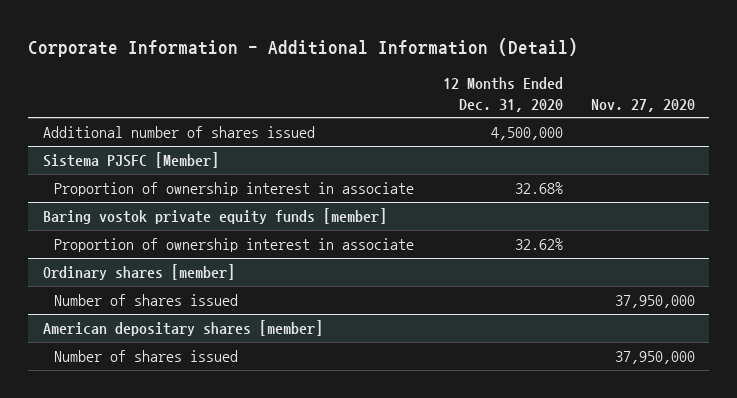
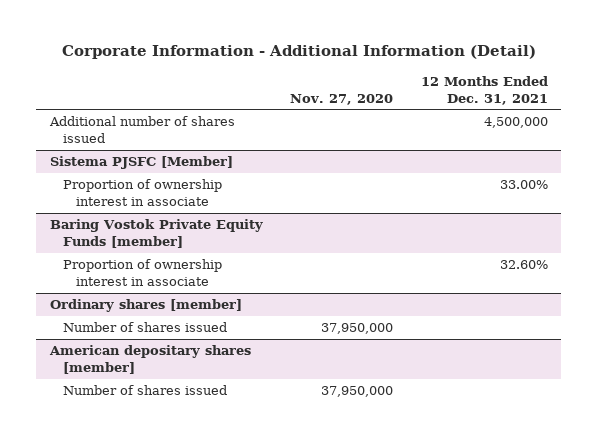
- | 12 Months Ended Dec. 31, 2020 | Nov. 27, 2020
+ | Nov. 27, 2020 | 12 Months Ended Dec. 31, 2021
- Baring vostok private equity funds [member]
+ Baring Vostok Private Equity Funds [member]

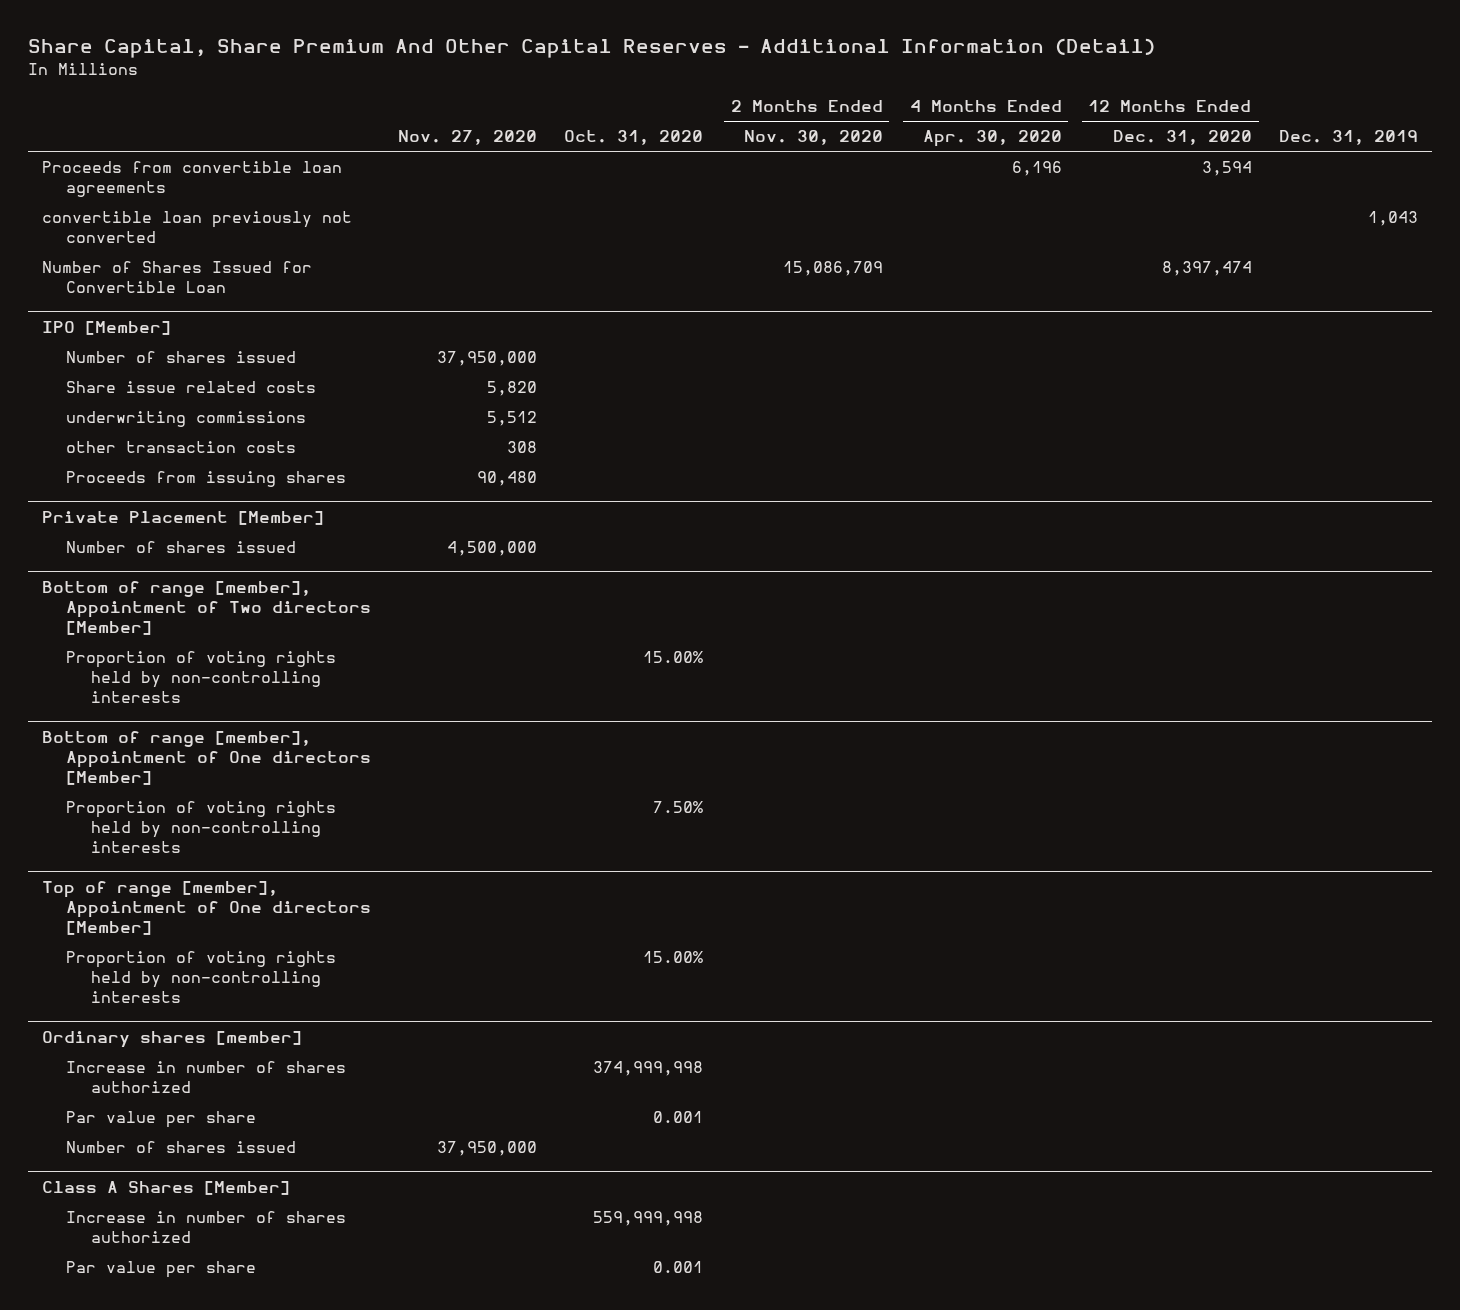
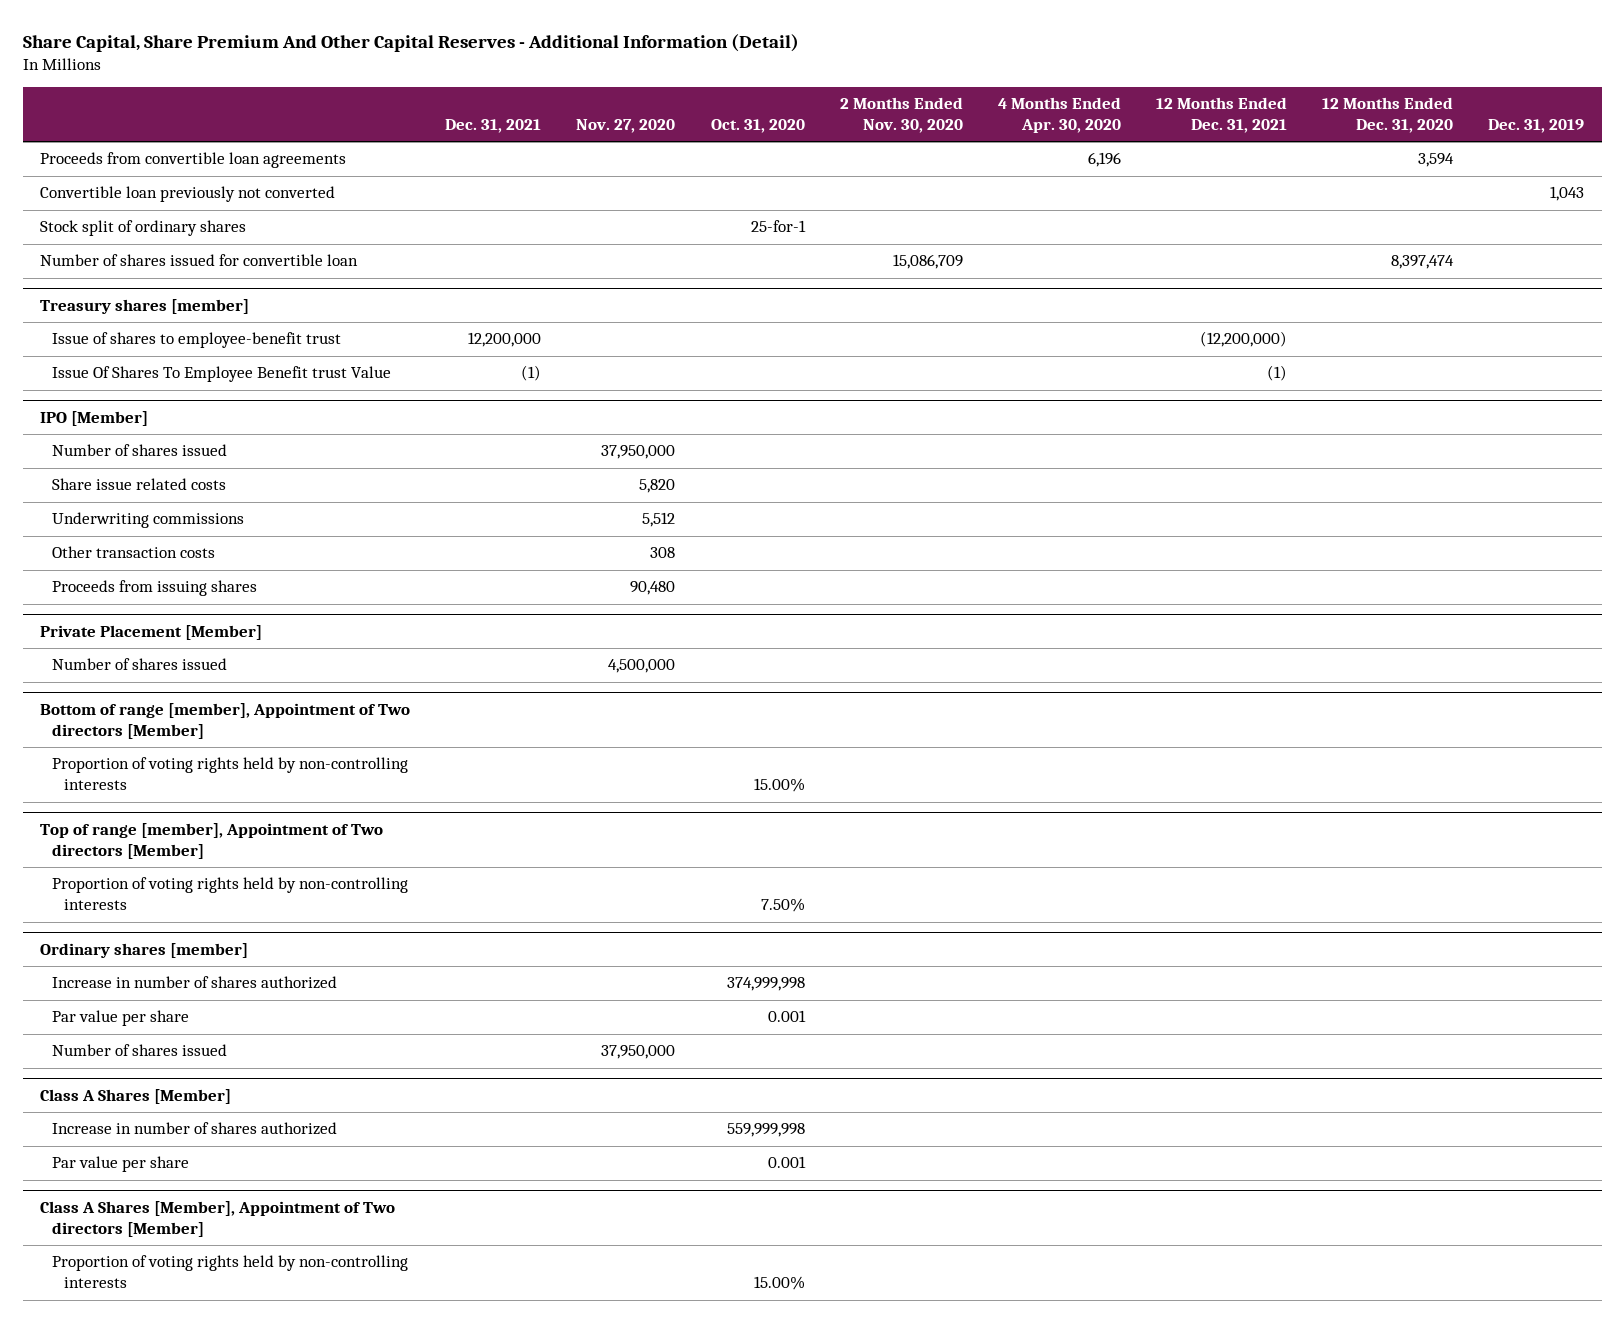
- | Nov. 27, 2020 | Oct. 31, 2020 | 2 Months Ended Nov. 30, 2020 | 4 Months Ended Apr. 30, 2020 | 12 Months Ended Dec. 31, 2020 | Dec. 31, 2019
+ | Dec. 31, 2021 | Nov. 27, 2020 | Oct. 31, 2020 | 2 Months Ended Nov. 30, 2020 | 4 Months Ended Apr. 30, 2020 | 12 Months Ended Dec. 31, 2021 | 12 Months Ended Dec. 31, 2020 | Dec. 31, 2019
- convertible loan previously not converted | | | | | | 1,043
- Number of Shares Issued for Convertible Loan | | | 15,086,709 | | 8,397,474 |
+ Convertible loan previously not converted | | | | | | | | 1,043
+ Stock split of ordinary shares | | | 25-for-1 | | | | |
+ Number of shares issued for convertible loan | | | | 15,086,709 | | | 8,397,474 |
+ Treasury shares [member]
+ Issue of shares to employee-benefit trust | 12,200,000 | | | | | (12,200,000) | |
+ Issue Of Shares To Employee Benefit trust Value | (1) | | | | | (1) | |
@ IPO [Member]
- underwriting commissions | 5,512 | | | | |
- other transaction costs | 308 | | | | |
+ Underwriting commissions | | 5,512 | | | | | |
+ Other transaction costs | | 308 | | | | | |
- Bottom of range [member], Appointment of One directors [Member]
- Proportion of voting rights held by non-controlling interests | | 7.50% | | | |
- Top of range [member], Appointment of One directors [Member]
- Proportion of voting rights held by non-controlling interests | | 15.00% | | | |
+ Top of range [member], Appointment of Two directors [Member]
+ Proportion of voting rights held by non-controlling interests | | | 7.50% | | | | |
+ Class A Shares [Member], Appointment of Two directors [Member]
+ Proportion of voting rights held by non-controlling interests | | | 15.00% | | | | |

